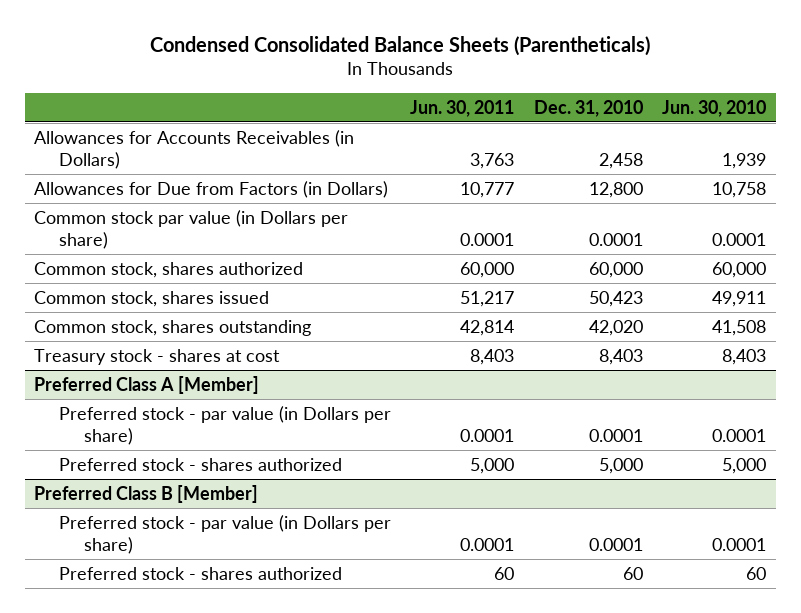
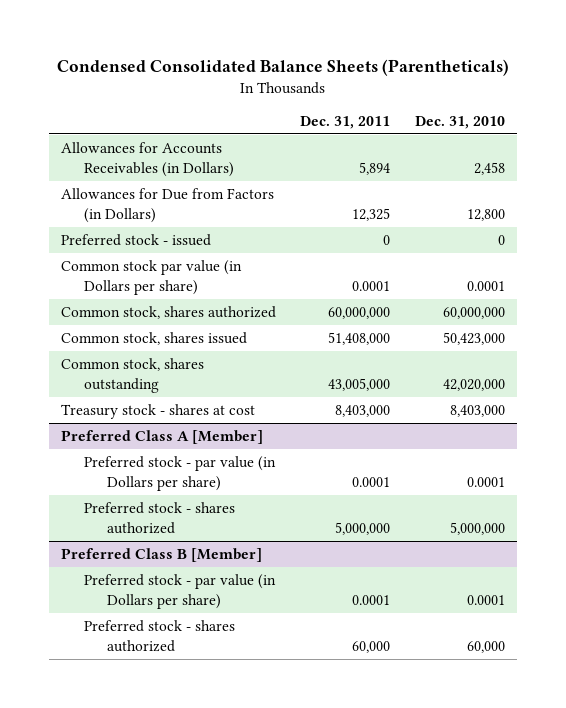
- | Jun. 30, 2011 | Dec. 31, 2010 | Jun. 30, 2010
+ | Dec. 31, 2011 | Dec. 31, 2010
+ Preferred stock - issued | 0 | 0
- Common stock, shares authorized | 60,000 | 60,000 | 60,000
- Common stock, shares issued | 51,217 | 50,423 | 49,911
- Common stock, shares outstanding | 42,814 | 42,020 | 41,508
- Treasury stock - shares at cost | 8,403 | 8,403 | 8,403
+ Common stock, shares authorized | 60,000,000 | 60,000,000
+ Common stock, shares issued | 51,408,000 | 50,423,000
+ Common stock, shares outstanding | 43,005,000 | 42,020,000
+ Treasury stock - shares at cost | 8,403,000 | 8,403,000
@ Preferred Class A [Member]
- Preferred stock - shares authorized | 5,000 | 5,000 | 5,000
+ Preferred stock - shares authorized | 5,000,000 | 5,000,000
@ Preferred Class B [Member]
- Preferred stock - shares authorized | 60 | 60 | 60
+ Preferred stock - shares authorized | 60,000 | 60,000

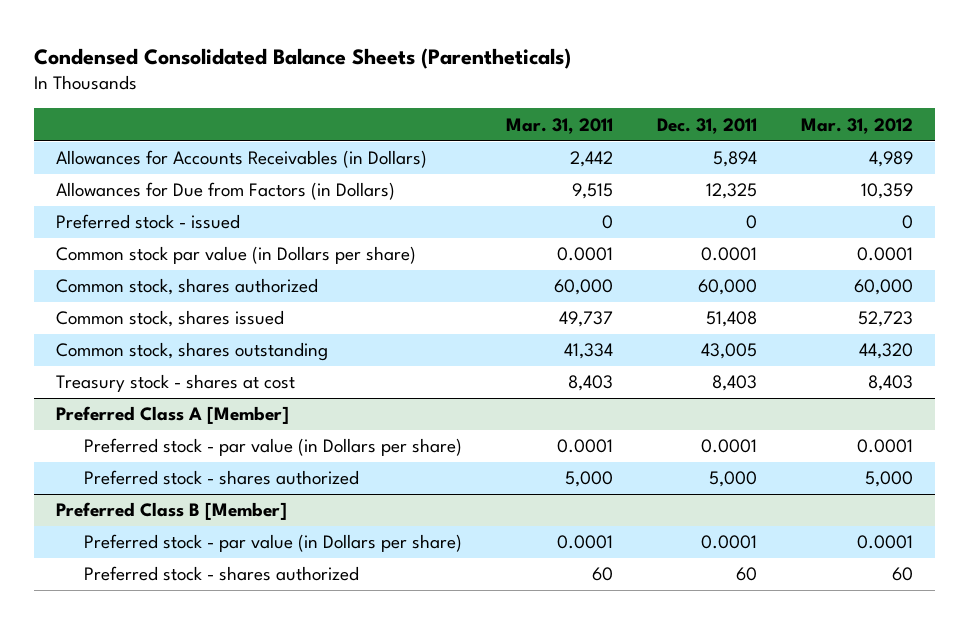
- | Dec. 31, 2011 | Dec. 31, 2010
+ | Mar. 31, 2011 | Dec. 31, 2011 | Mar. 31, 2012
- Common stock, shares authorized | 60,000,000 | 60,000,000
- Common stock, shares issued | 51,408,000 | 50,423,000
- Common stock, shares outstanding | 43,005,000 | 42,020,000
- Treasury stock - shares at cost | 8,403,000 | 8,403,000
+ Common stock, shares authorized | 60,000 | 60,000 | 60,000
+ Common stock, shares issued | 49,737 | 51,408 | 52,723
+ Common stock, shares outstanding | 41,334 | 43,005 | 44,320
+ Treasury stock - shares at cost | 8,403 | 8,403 | 8,403
@ Preferred Class A [Member]
- Preferred stock - shares authorized | 5,000,000 | 5,000,000
+ Preferred stock - shares authorized | 5,000 | 5,000 | 5,000
@ Preferred Class B [Member]
- Preferred stock - shares authorized | 60,000 | 60,000
+ Preferred stock - shares authorized | 60 | 60 | 60

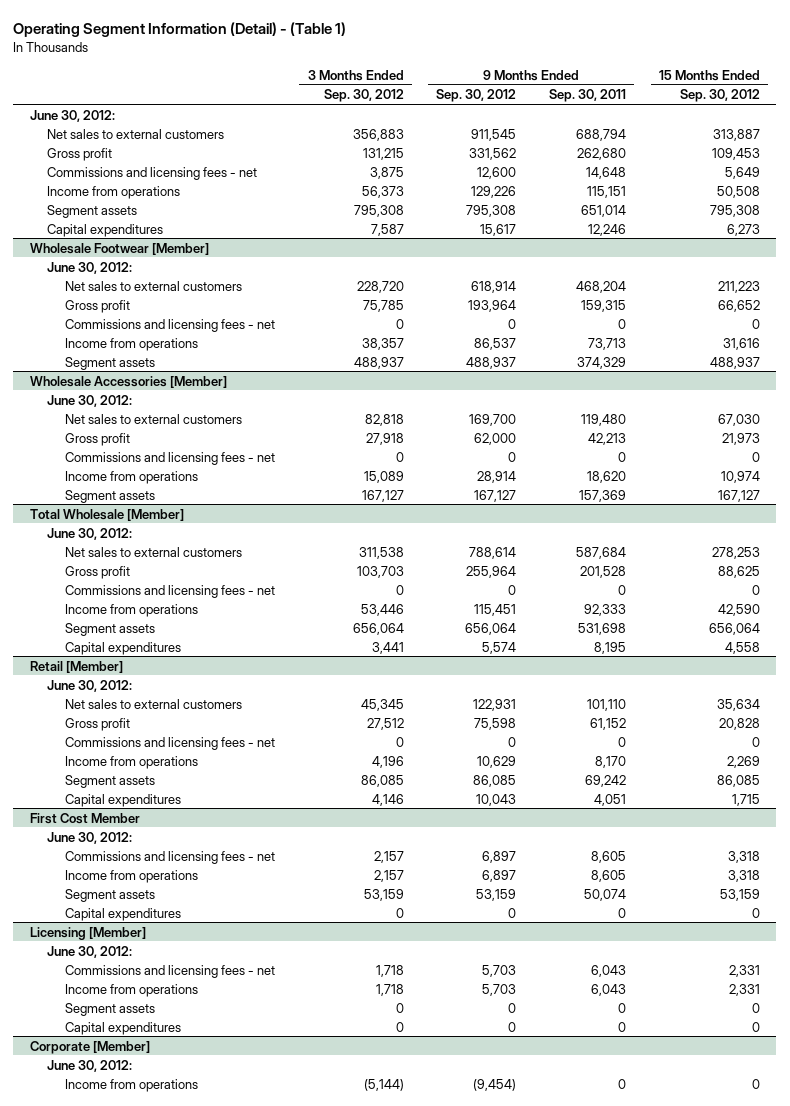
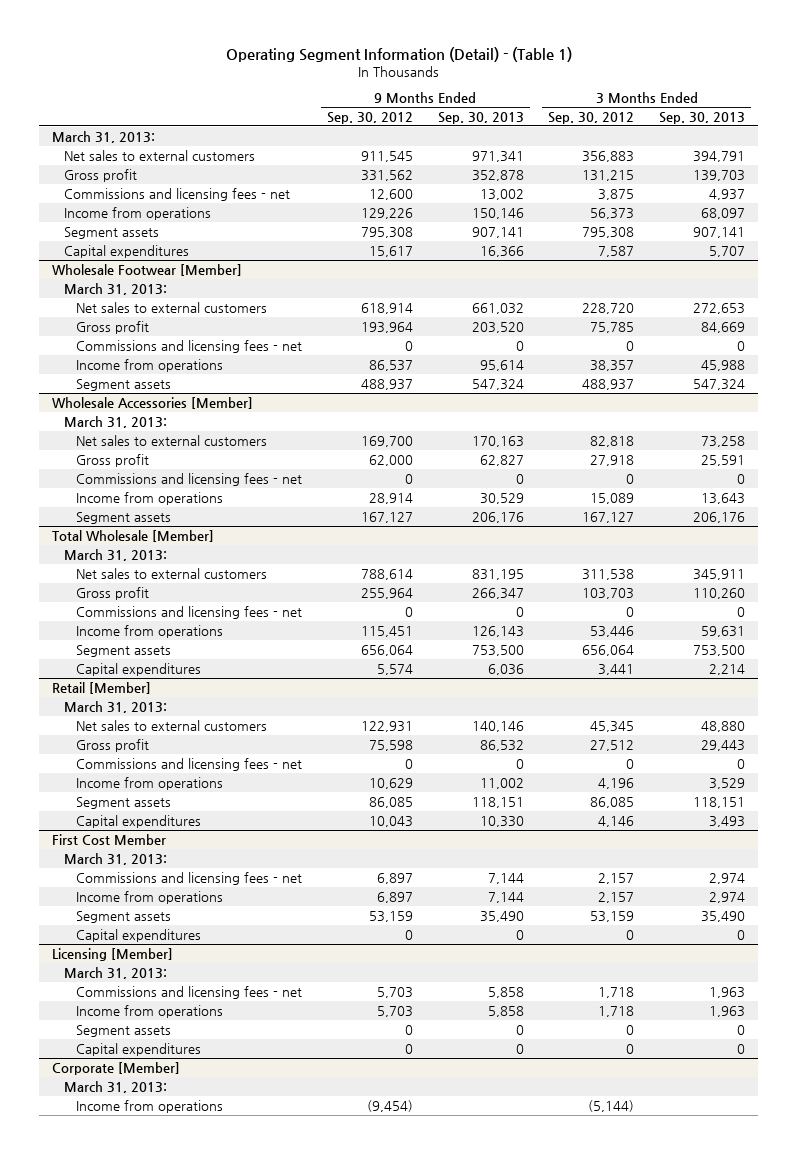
- | 3 Months Ended Sep. 30, 2012 | 9 Months Ended Sep. 30, 2012 | 9 Months Ended Sep. 30, 2011 | 15 Months Ended Sep. 30, 2012
+ | 9 Months Ended Sep. 30, 2012 | 9 Months Ended Sep. 30, 2013 | 3 Months Ended Sep. 30, 2012 | 3 Months Ended Sep. 30, 2013
- June 30, 2012:
+ March 31, 2013:
@ Wholesale Footwear [Member]
- June 30, 2012:
+ March 31, 2013:
@ Wholesale Accessories [Member]
- June 30, 2012:
+ March 31, 2013:
@ Total Wholesale [Member]
- June 30, 2012:
+ March 31, 2013:
@ Retail [Member]
- June 30, 2012:
+ March 31, 2013:
@ First Cost Member
- June 30, 2012:
+ March 31, 2013:
@ Licensing [Member]
- June 30, 2012:
+ March 31, 2013:
@ Corporate [Member]
- June 30, 2012:
+ March 31, 2013:

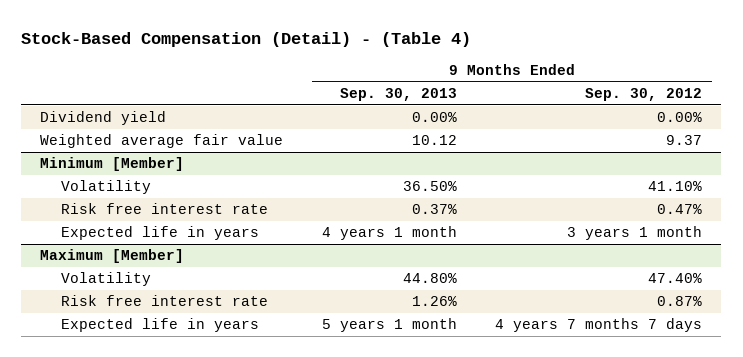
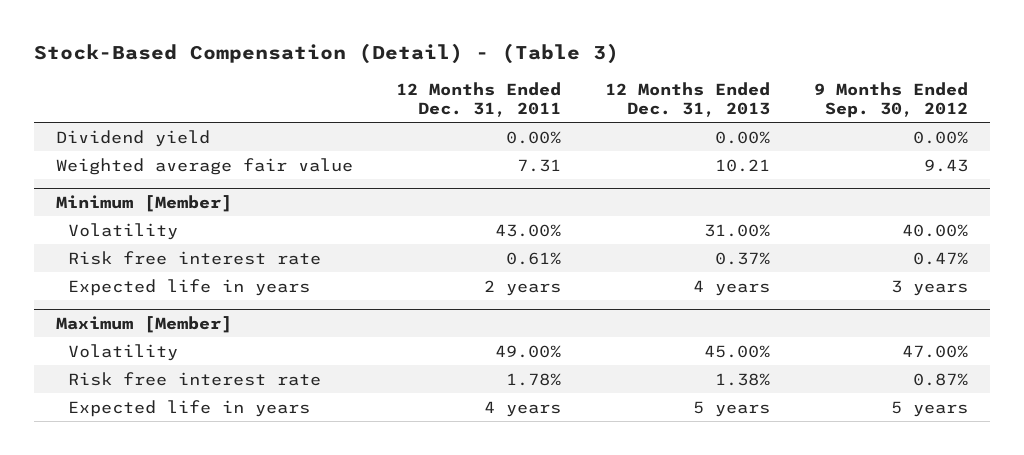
- Stock-Based Compensation (Detail) - (Table 4)
+ Stock-Based Compensation (Detail) - (Table 3)
- | 9 Months Ended Sep. 30, 2013 | 9 Months Ended Sep. 30, 2012
+ | 12 Months Ended Dec. 31, 2011 | 12 Months Ended Dec. 31, 2013 | 9 Months Ended Sep. 30, 2012
- Weighted average fair value | 10.12 | 9.37
+ Weighted average fair value | 7.31 | 10.21 | 9.43
@ Minimum [Member]
- Volatility | 36.50% | 41.10%
+ Volatility | 43.00% | 31.00% | 40.00%
- Expected life in years | 4 years 1 month | 3 years 1 month
+ Expected life in years | 2 years | 4 years | 3 years
@ Maximum [Member]
- Volatility | 44.80% | 47.40%
+ Volatility | 49.00% | 45.00% | 47.00%
- Expected life in years | 5 years 1 month | 4 years 7 months 7 days
+ Expected life in years | 4 years | 5 years | 5 years

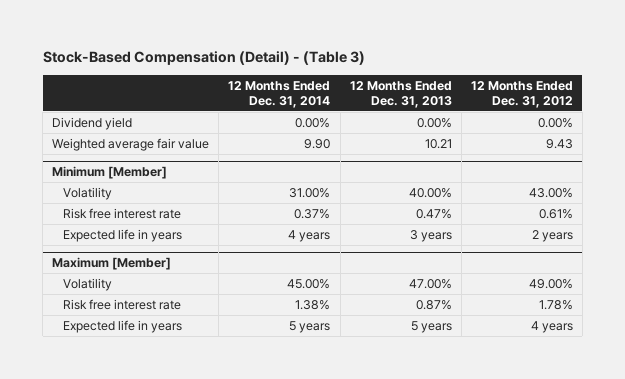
- | 12 Months Ended Dec. 31, 2011 | 12 Months Ended Dec. 31, 2013 | 9 Months Ended Sep. 30, 2012
+ | 12 Months Ended Dec. 31, 2014 | 12 Months Ended Dec. 31, 2013 | 12 Months Ended Dec. 31, 2012
@ Minimum [Member]
- Volatility | 43.00% | 31.00% | 40.00%
- Risk free interest rate | 0.61% | 0.37% | 0.47%
- Expected life in years | 2 years | 4 years | 3 years
+ Volatility | 31.00% | 40.00% | 43.00%
+ Risk free interest rate | 0.37% | 0.47% | 0.61%
+ Expected life in years | 4 years | 3 years | 2 years
@ Maximum [Member]
- Volatility | 49.00% | 45.00% | 47.00%
- Risk free interest rate | 1.78% | 1.38% | 0.87%
+ Volatility | 45.00% | 47.00% | 49.00%
+ Risk free interest rate | 1.38% | 0.87% | 1.78%

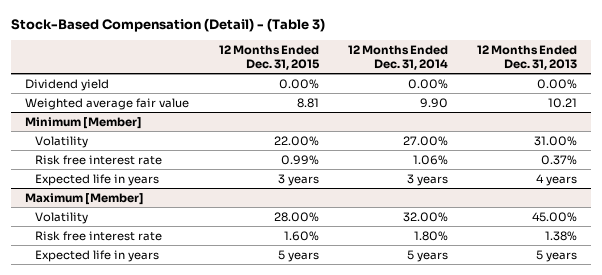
- | 12 Months Ended Dec. 31, 2014 | 12 Months Ended Dec. 31, 2013 | 12 Months Ended Dec. 31, 2012
+ | 12 Months Ended Dec. 31, 2015 | 12 Months Ended Dec. 31, 2014 | 12 Months Ended Dec. 31, 2013
@ Minimum [Member]
- Volatility | 31.00% | 40.00% | 43.00%
- Risk free interest rate | 0.37% | 0.47% | 0.61%
- Expected life in years | 4 years | 3 years | 2 years
+ Volatility | 22.00% | 27.00% | 31.00%
+ Risk free interest rate | 0.99% | 1.06% | 0.37%
+ Expected life in years | 3 years | 3 years | 4 years
@ Maximum [Member]
- Volatility | 45.00% | 47.00% | 49.00%
- Risk free interest rate | 1.38% | 0.87% | 1.78%
+ Volatility | 28.00% | 32.00% | 45.00%
+ Risk free interest rate | 1.60% | 1.80% | 1.38%

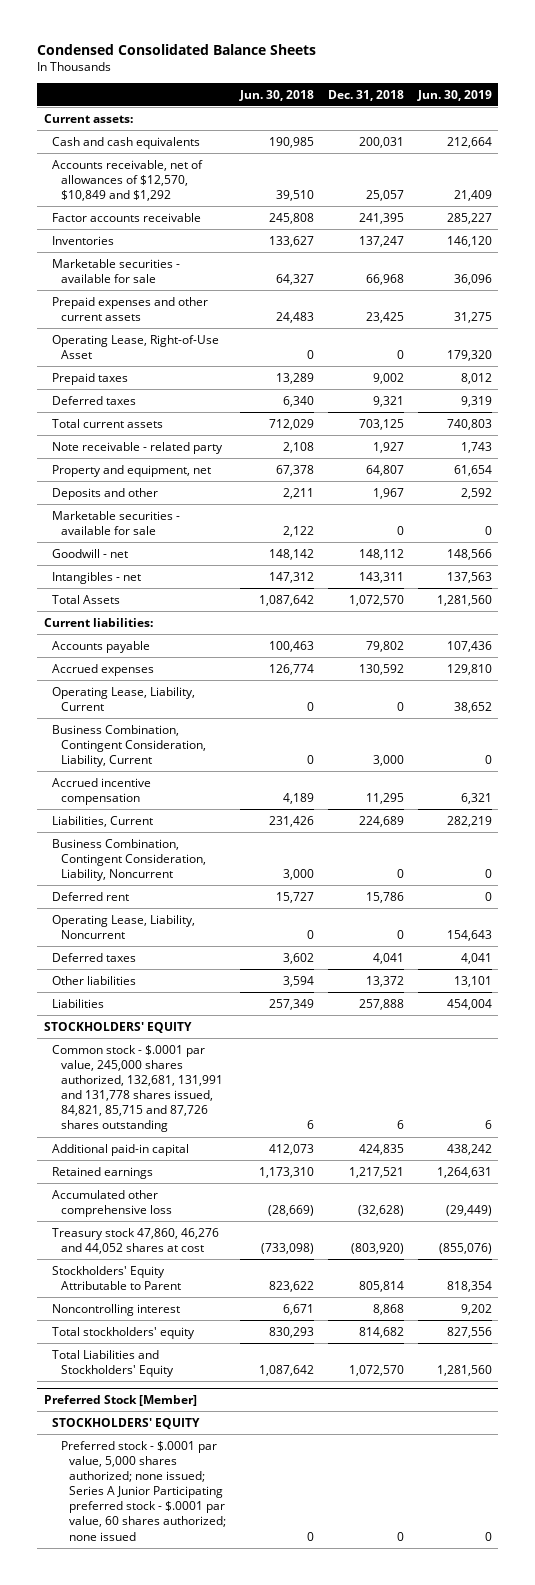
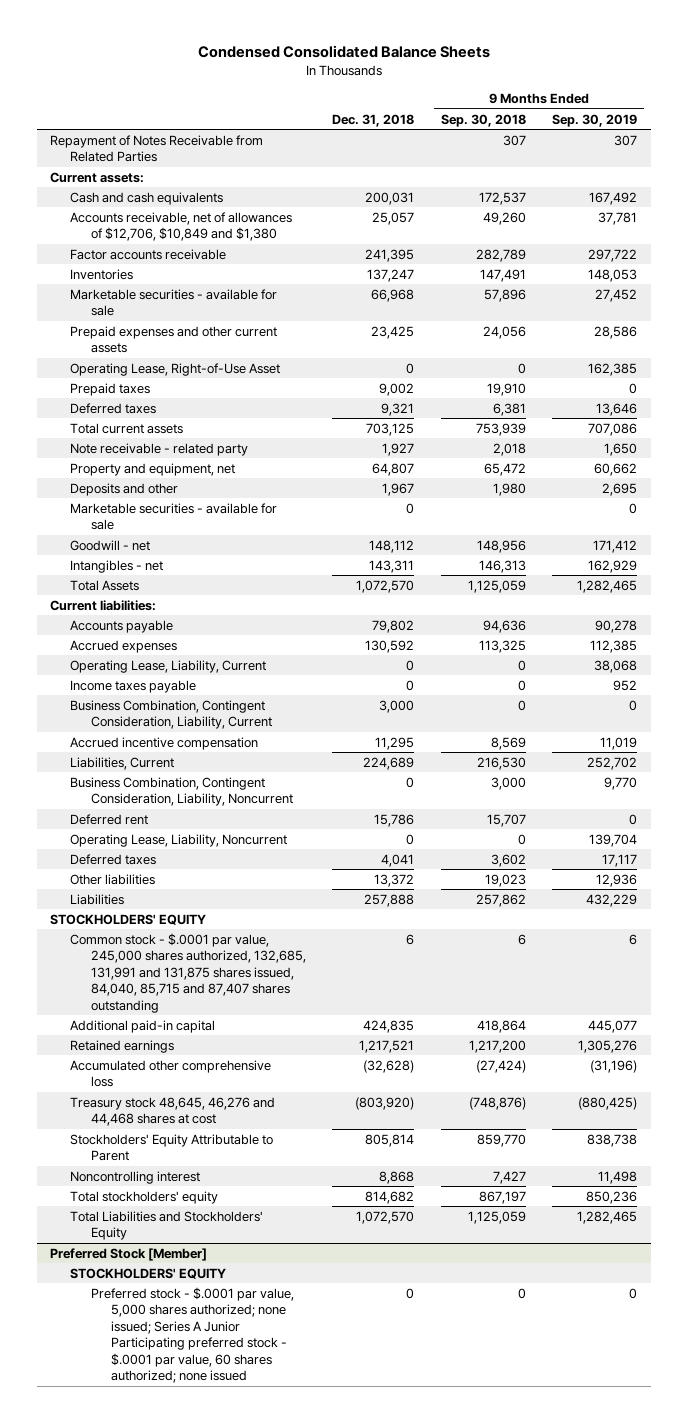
- | Jun. 30, 2018 | Dec. 31, 2018 | Jun. 30, 2019
+ | Dec. 31, 2018 | 9 Months Ended Sep. 30, 2018 | 9 Months Ended Sep. 30, 2019
+ Repayment of Notes Receivable from Related Parties | | 307 | 307
- Accounts receivable, net of allowances of $12,570, $10,849 and $1,292 | 39,510 | 25,057 | 21,409
+ Accounts receivable, net of allowances of $12,706, $10,849 and $1,380 | 25,057 | 49,260 | 37,781
+ Income taxes payable | 0 | 0 | 952
- Common stock - $.0001 par value, 245,000 shares authorized, 132,681, 131,991 and 131,778 shares issued, 84,821, 85,715 and 87,726 shares outstanding | 6 | 6 | 6
+ Common stock - $.0001 par value, 245,000 shares authorized, 132,685, 131,991 and 131,875 shares issued, 84,040, 85,715 and 87,407 shares outstanding | 6 | 6 | 6
- Treasury stock 47,860, 46,276 and 44,052 shares at cost | (733,098) | (803,920) | (855,076)
+ Treasury stock 48,645, 46,276 and 44,468 shares at cost | (803,920) | (748,876) | (880,425)

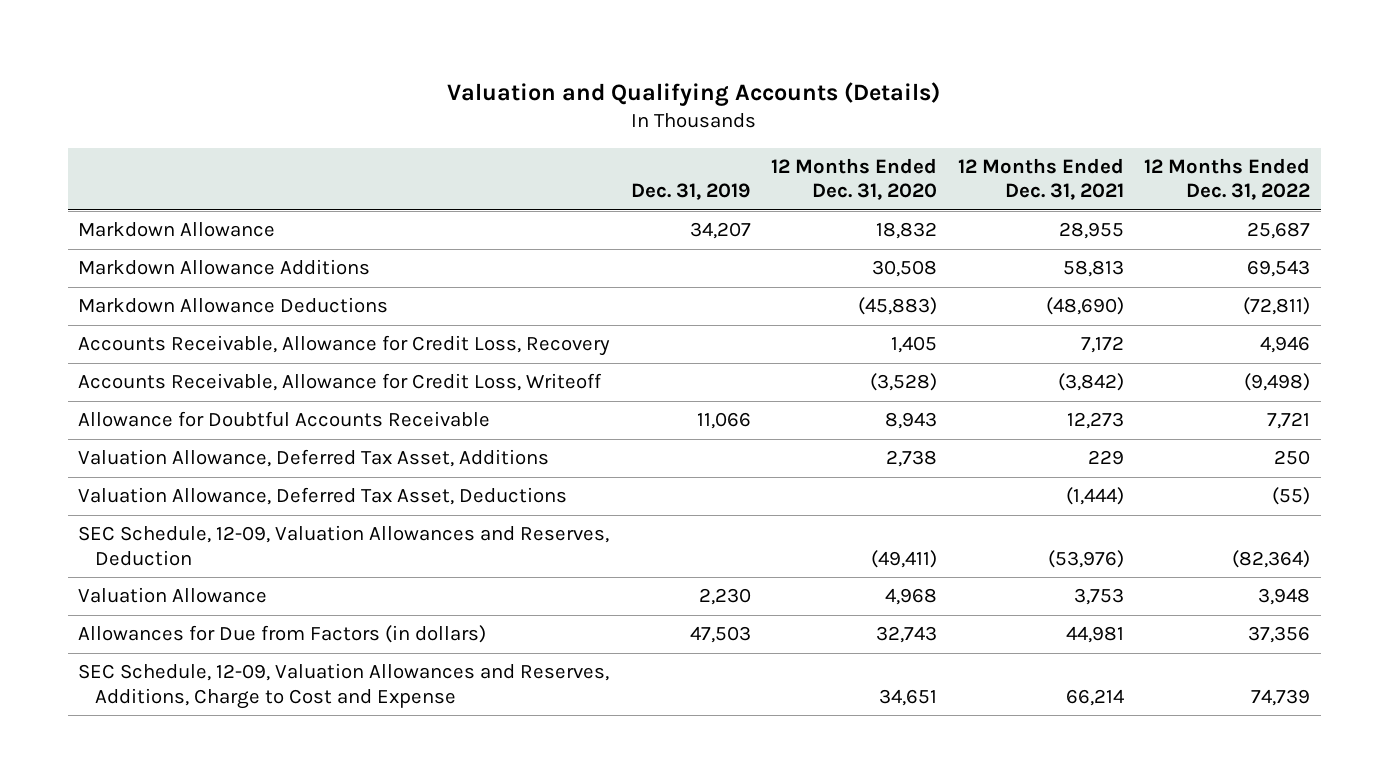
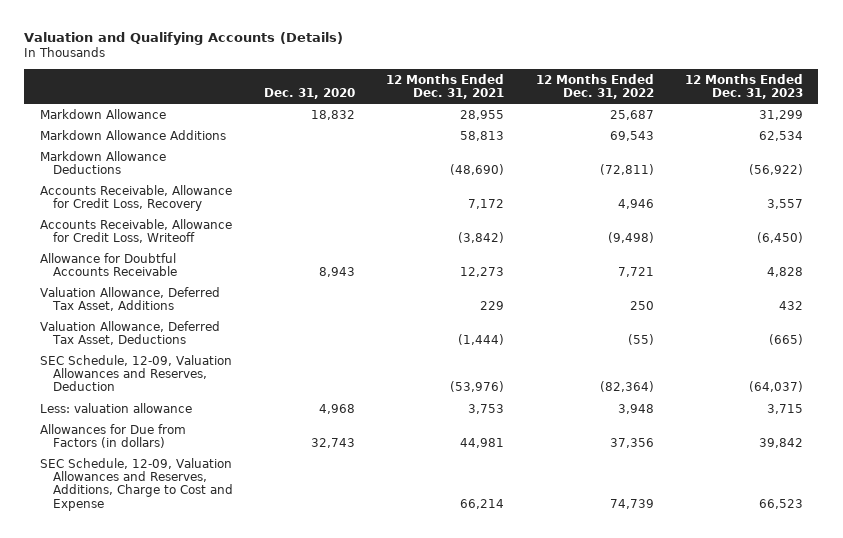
- | Dec. 31, 2019 | 12 Months Ended Dec. 31, 2020 | 12 Months Ended Dec. 31, 2021 | 12 Months Ended Dec. 31, 2022
+ | Dec. 31, 2020 | 12 Months Ended Dec. 31, 2021 | 12 Months Ended Dec. 31, 2022 | 12 Months Ended Dec. 31, 2023
- Valuation Allowance | 2,230 | 4,968 | 3,753 | 3,948
+ Less: valuation allowance | 4,968 | 3,753 | 3,948 | 3,715

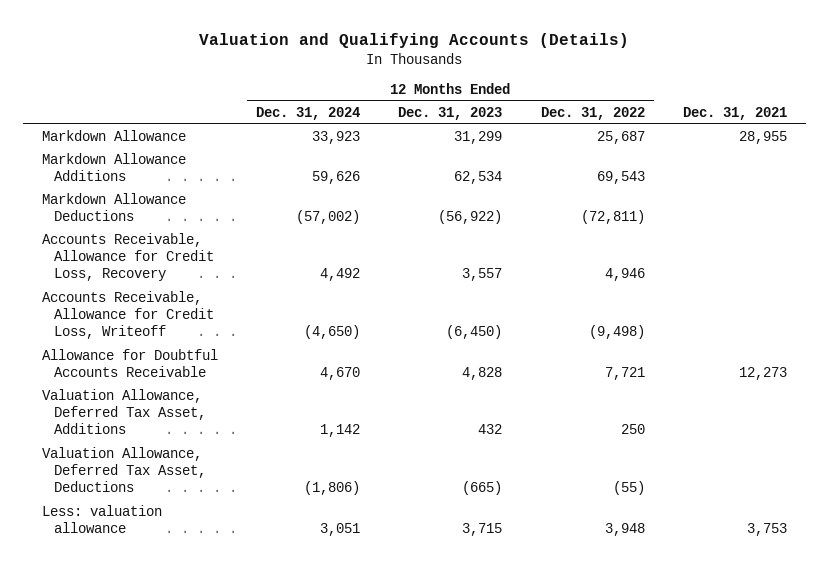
- | Dec. 31, 2020 | 12 Months Ended Dec. 31, 2021 | 12 Months Ended Dec. 31, 2022 | 12 Months Ended Dec. 31, 2023
+ | 12 Months Ended Dec. 31, 2024 | 12 Months Ended Dec. 31, 2023 | 12 Months Ended Dec. 31, 2022 | Dec. 31, 2021
- SEC Schedule, 12-09, Valuation Allowances and Reserves, Deduction | | (53,976) | (82,364) | (64,037)
- Allowances for Due from Factors (in dollars) | 32,743 | 44,981 | 37,356 | 39,842
- SEC Schedule, 12-09, Valuation Allowances and Reserves, Additions, Charge to Cost and Expense | | 66,214 | 74,739 | 66,523

